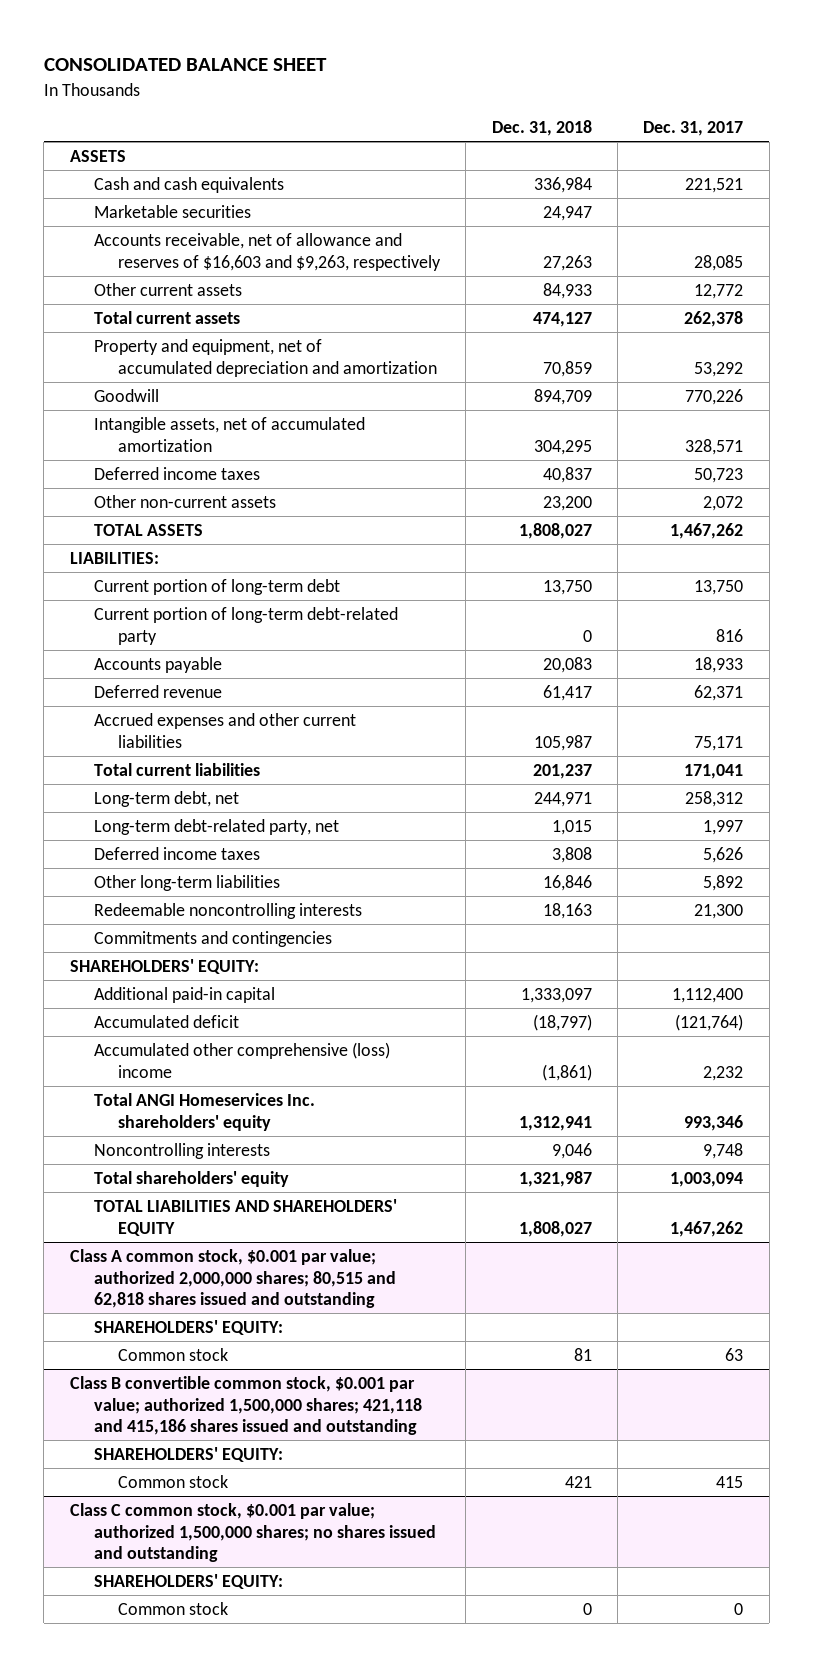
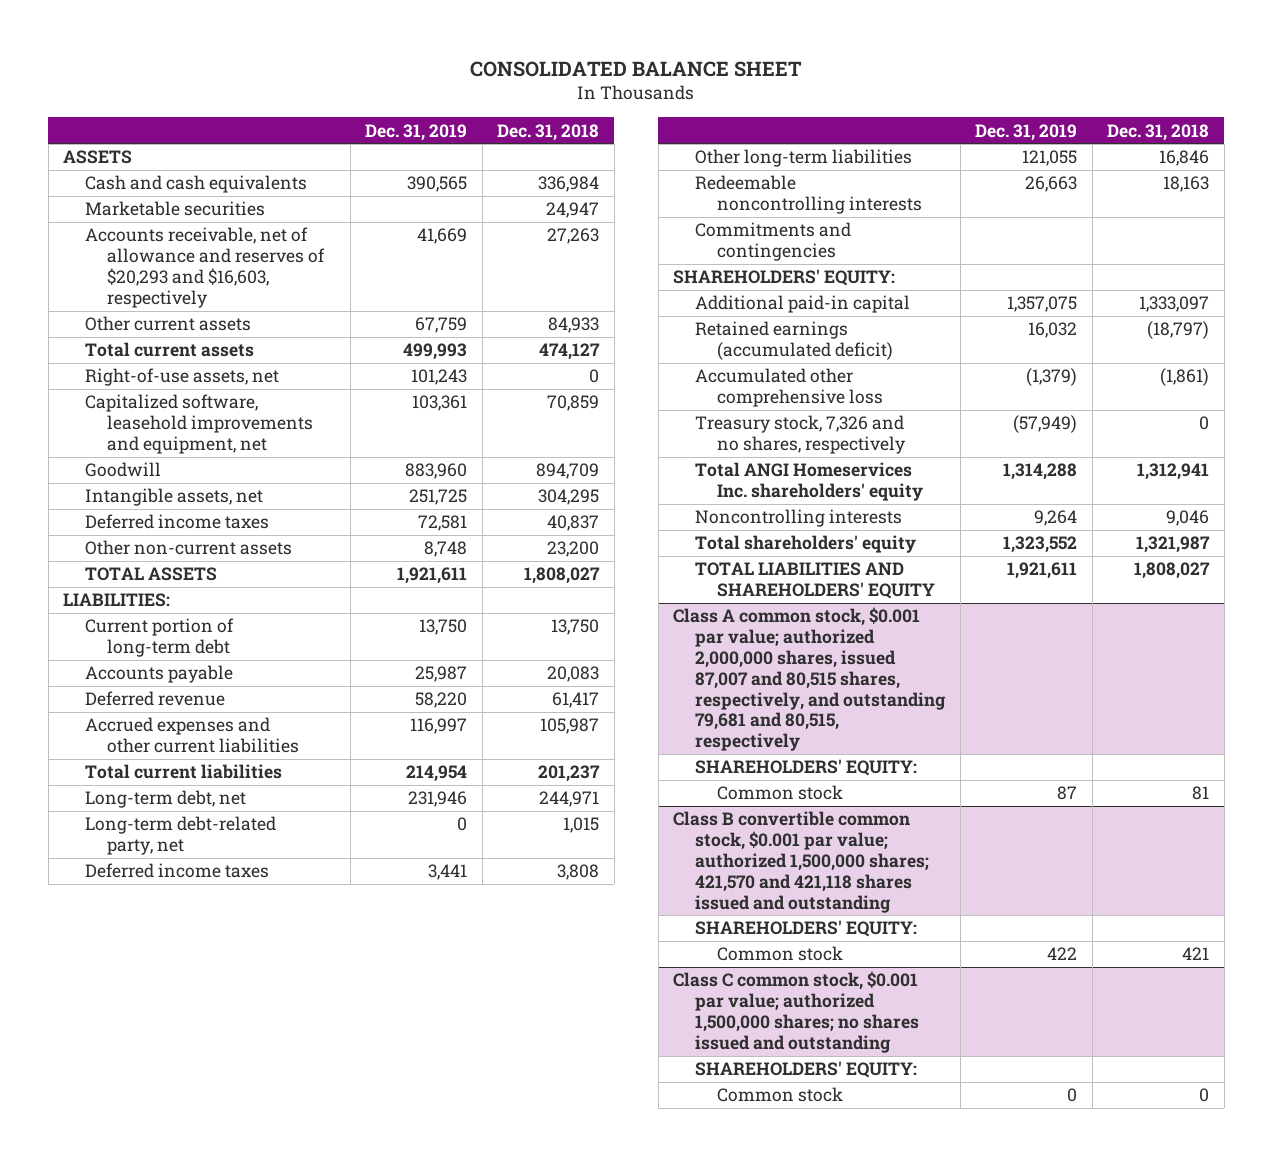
- | Dec. 31, 2018 | Dec. 31, 2017
+ | Dec. 31, 2019 | Dec. 31, 2018
- Accounts receivable, net of allowance and reserves of $16,603 and $9,263, respectively | 27,263 | 28,085
+ Accounts receivable, net of allowance and reserves of $20,293 and $16,603, respectively | 41,669 | 27,263
- Property and equipment, net of accumulated depreciation and amortization | 70,859 | 53,292
+ Right-of-use assets, net | 101,243 | 0
+ Capitalized software, leasehold improvements and equipment, net | 103,361 | 70,859
- Intangible assets, net of accumulated amortization | 304,295 | 328,571
+ Intangible assets, net | 251,725 | 304,295
- Current portion of long-term debt-related party | 0 | 816
- Accumulated deficit | (18,797) | (121,764)
- Accumulated other comprehensive (loss) income | (1,861) | 2,232
+ Retained earnings (accumulated deficit) | 16,032 | (18,797)
+ Accumulated other comprehensive loss | (1,379) | (1,861)
+ Treasury stock, 7,326 and no shares, respectively | (57,949) | 0
- Class A common stock, $0.001 par value; authorized 2,000,000 shares; 80,515 and 62,818 shares issued and outstanding
+ Class A common stock, $0.001 par value; authorized 2,000,000 shares, issued 87,007 and 80,515 shares, respectively, and outstanding 79,681 and 80,515, respectively
- Class B convertible common stock, $0.001 par value; authorized 1,500,000 shares; 421,118 and 415,186 shares issued and outstanding
+ Class B convertible common stock, $0.001 par value; authorized 1,500,000 shares; 421,570 and 421,118 shares issued and outstanding

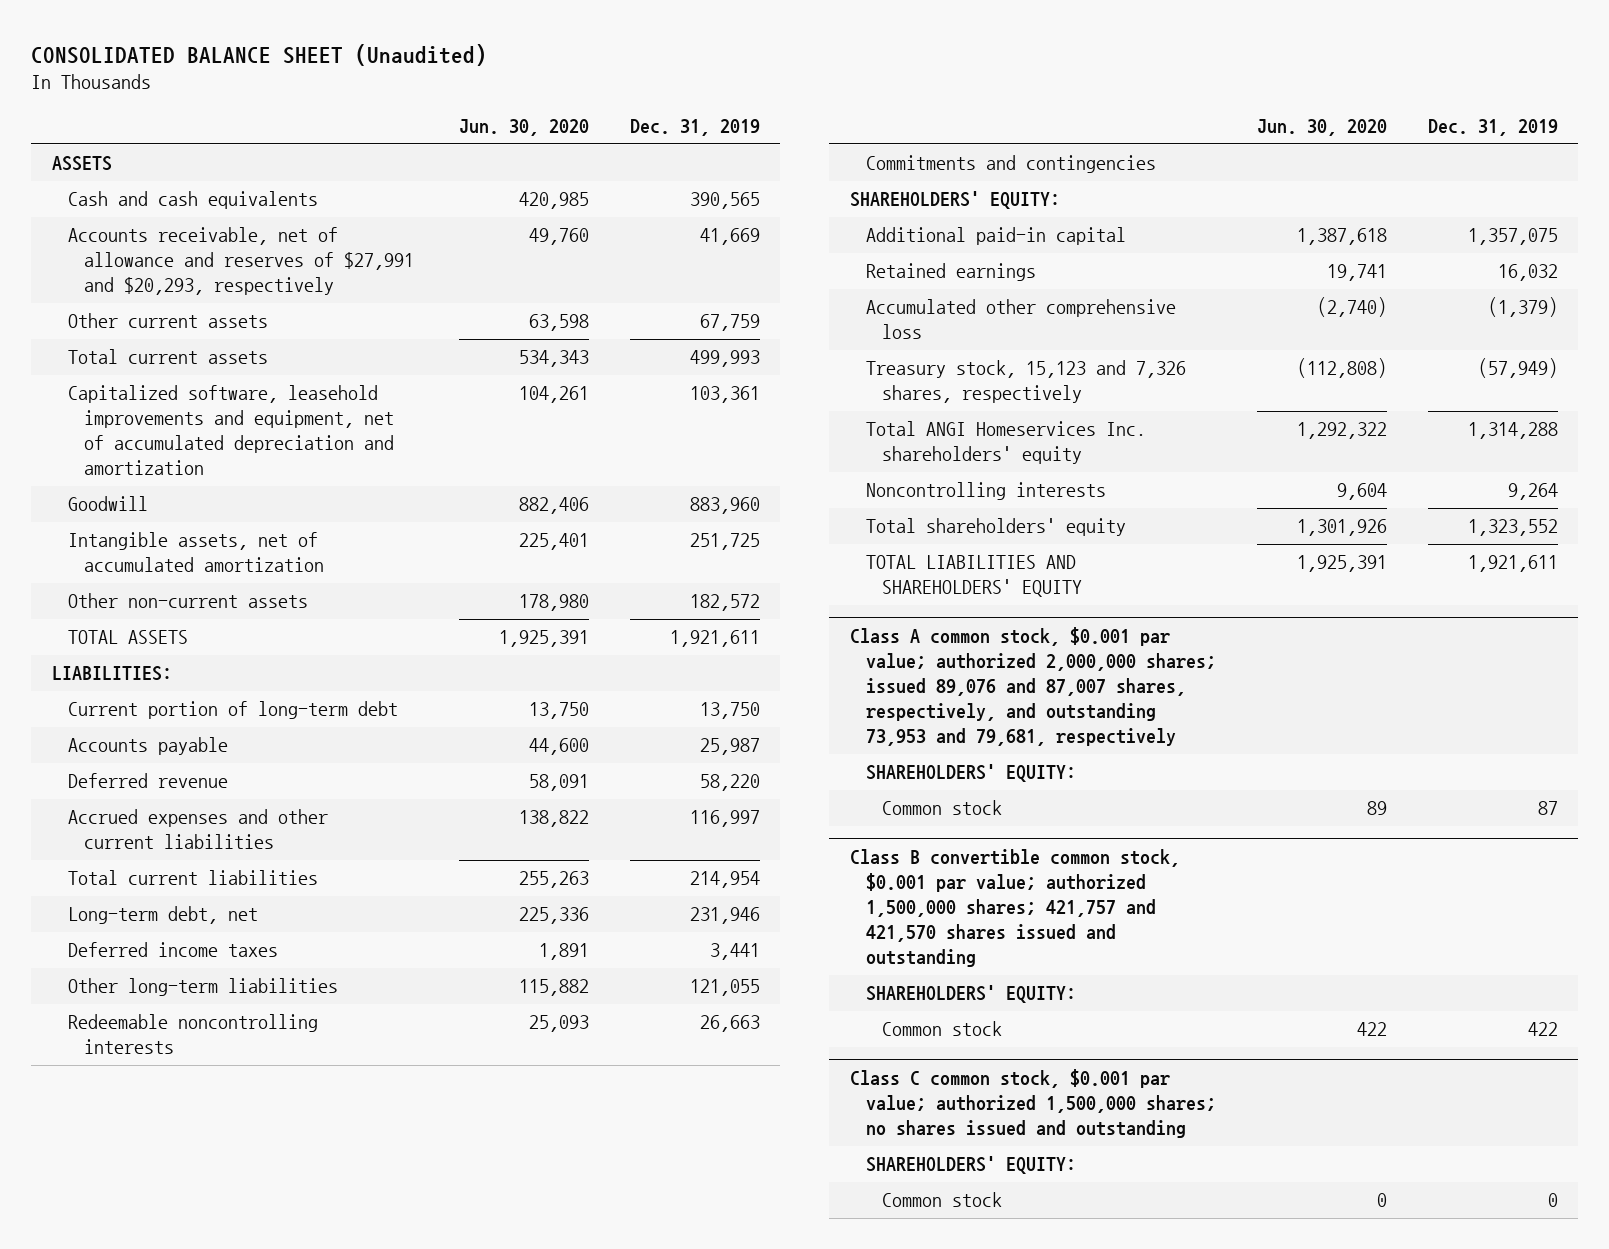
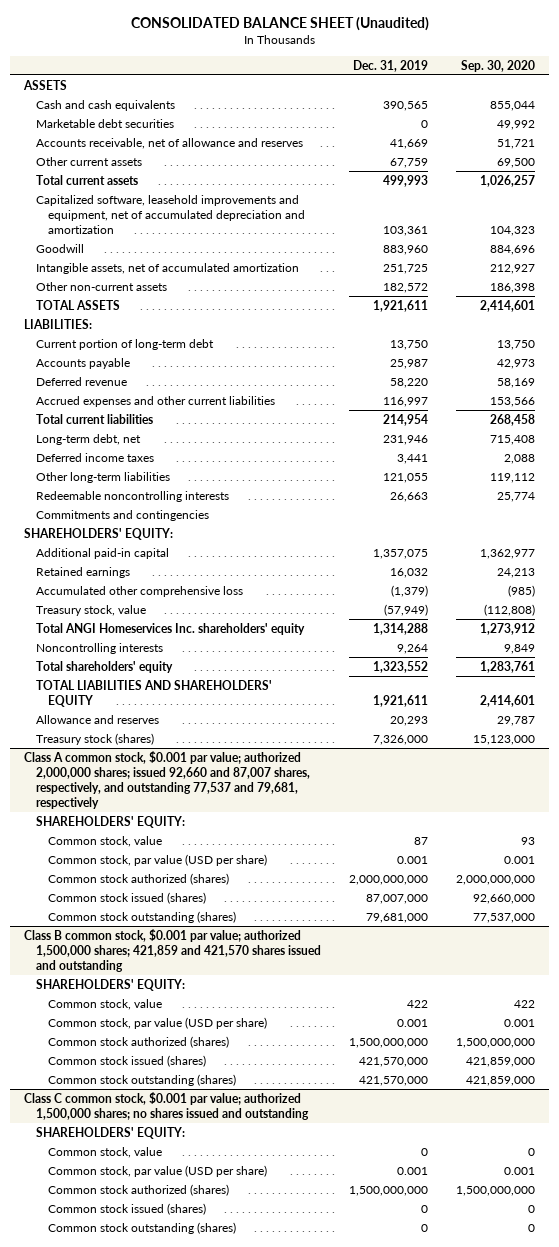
- | Jun. 30, 2020 | Dec. 31, 2019
+ | Dec. 31, 2019 | Sep. 30, 2020
- Accounts receivable, net of allowance and reserves of $27,991 and $20,293, respectively | 49,760 | 41,669
+ Marketable debt securities | 0 | 49,992
+ Accounts receivable, net of allowance and reserves | 41,669 | 51,721
- Treasury stock, 15,123 and 7,326 shares, respectively | (112,808) | (57,949)
+ Treasury stock, value | (57,949) | (112,808)
- Class A common stock, $0.001 par value; authorized 2,000,000 shares; issued 89,076 and 87,007 shares, respectively, and outstanding 73,953 and 79,681, respectively
+ Allowance and reserves | 20,293 | 29,787
+ Treasury stock (shares) | 7,326,000 | 15,123,000
+ Class A common stock, $0.001 par value; authorized 2,000,000 shares; issued 92,660 and 87,007 shares, respectively, and outstanding 77,537 and 79,681, respectively
- Common stock | 89 | 87
- Class B convertible common stock, $0.001 par value; authorized 1,500,000 shares; 421,757 and 421,570 shares issued and outstanding
+ Common stock, value | 87 | 93
+ Common stock, par value (USD per share) | 0.001 | 0.001
+ Common stock authorized (shares) | 2,000,000,000 | 2,000,000,000
+ Common stock issued (shares) | 87,007,000 | 92,660,000
+ Common stock outstanding (shares) | 79,681,000 | 77,537,000
+ Class B common stock, $0.001 par value; authorized 1,500,000 shares; 421,859 and 421,570 shares issued and outstanding
- Common stock | 422 | 422
+ Common stock, value | 422 | 422
+ Common stock, par value (USD per share) | 0.001 | 0.001
+ Common stock authorized (shares) | 1,500,000,000 | 1,500,000,000
+ Common stock issued (shares) | 421,570,000 | 421,859,000
+ Common stock outstanding (shares) | 421,570,000 | 421,859,000
@ Class C common stock, $0.001 par value; authorized 1,500,000 shares; no shares issued and outstanding
- Common stock | 0 | 0
+ Common stock, value | 0 | 0
+ Common stock, par value (USD per share) | 0.001 | 0.001
+ Common stock authorized (shares) | 1,500,000,000 | 1,500,000,000
+ Common stock issued (shares) | 0 | 0
+ Common stock outstanding (shares) | 0 | 0

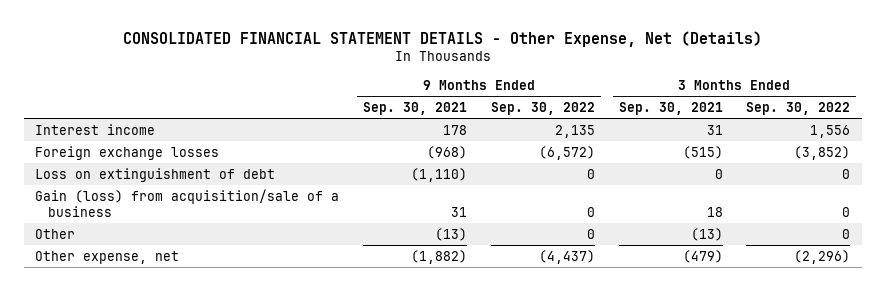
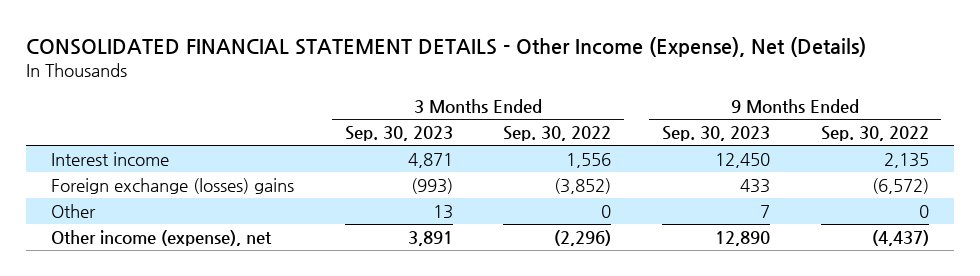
- CONSOLIDATED FINANCIAL STATEMENT DETAILS - Other Expense, Net (Details)
+ CONSOLIDATED FINANCIAL STATEMENT DETAILS - Other Income (Expense), Net (Details)
- | 9 Months Ended Sep. 30, 2021 | 9 Months Ended Sep. 30, 2022 | 3 Months Ended Sep. 30, 2021 | 3 Months Ended Sep. 30, 2022
+ | 3 Months Ended Sep. 30, 2023 | 3 Months Ended Sep. 30, 2022 | 9 Months Ended Sep. 30, 2023 | 9 Months Ended Sep. 30, 2022
- Foreign exchange losses | (968) | (6,572) | (515) | (3,852)
- Loss on extinguishment of debt | (1,110) | 0 | 0 | 0
- Gain (loss) from acquisition/sale of a business | 31 | 0 | 18 | 0
+ Foreign exchange (losses) gains | (993) | (3,852) | 433 | (6,572)
- Other expense, net | (1,882) | (4,437) | (479) | (2,296)
+ Other income (expense), net | 3,891 | (2,296) | 12,890 | (4,437)

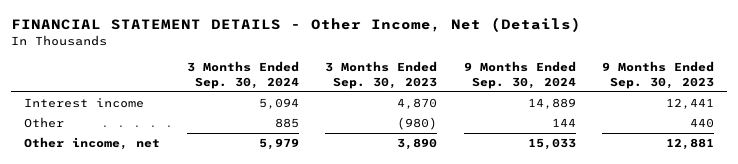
- CONSOLIDATED FINANCIAL STATEMENT DETAILS - Other Income (Expense), Net (Details)
+ FINANCIAL STATEMENT DETAILS - Other Income, Net (Details)
- | 3 Months Ended Sep. 30, 2023 | 3 Months Ended Sep. 30, 2022 | 9 Months Ended Sep. 30, 2023 | 9 Months Ended Sep. 30, 2022
+ | 3 Months Ended Sep. 30, 2024 | 3 Months Ended Sep. 30, 2023 | 9 Months Ended Sep. 30, 2024 | 9 Months Ended Sep. 30, 2023
- Interest income | 4,871 | 1,556 | 12,450 | 2,135
- Foreign exchange (losses) gains | (993) | (3,852) | 433 | (6,572)
- Other | 13 | 0 | 7 | 0
- Other income (expense), net | 3,891 | (2,296) | 12,890 | (4,437)
+ Interest income | 5,094 | 4,870 | 14,889 | 12,441
+ Other | 885 | (980) | 144 | 440
+ Other income, net | 5,979 | 3,890 | 15,033 | 12,881

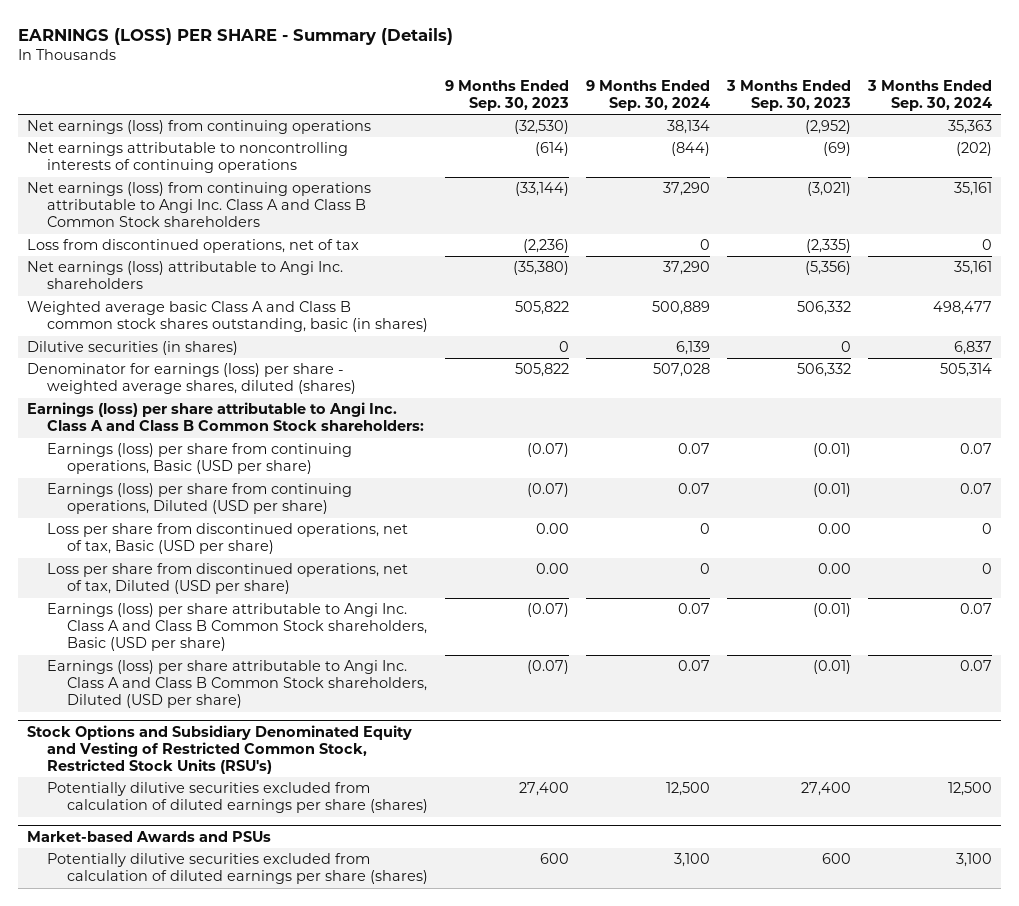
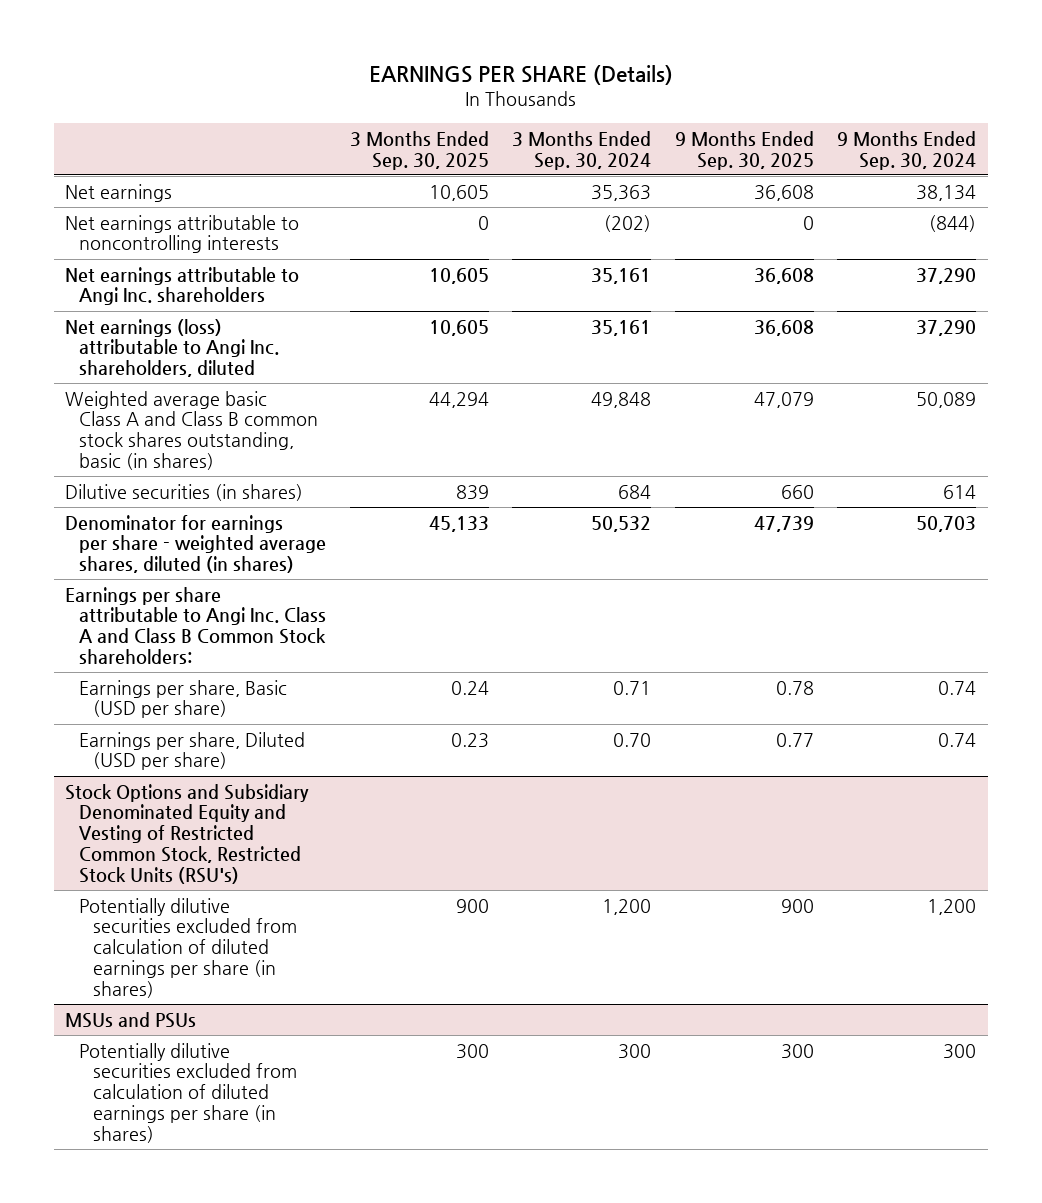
- EARNINGS (LOSS) PER SHARE - Summary (Details)
+ EARNINGS PER SHARE (Details)
- | 9 Months Ended Sep. 30, 2023 | 9 Months Ended Sep. 30, 2024 | 3 Months Ended Sep. 30, 2023 | 3 Months Ended Sep. 30, 2024
+ | 3 Months Ended Sep. 30, 2025 | 3 Months Ended Sep. 30, 2024 | 9 Months Ended Sep. 30, 2025 | 9 Months Ended Sep. 30, 2024
- Net earnings (loss) from continuing operations | (32,530) | 38,134 | (2,952) | 35,363
- Net earnings attributable to noncontrolling interests of continuing operations | (614) | (844) | (69) | (202)
- Net earnings (loss) from continuing operations attributable to Angi Inc. Class A and Class B Common Stock shareholders | (33,144) | 37,290 | (3,021) | 35,161
- Loss from discontinued operations, net of tax | (2,236) | 0 | (2,335) | 0
- Net earnings (loss) attributable to Angi Inc. shareholders | (35,380) | 37,290 | (5,356) | 35,161
- Weighted average basic Class A and Class B common stock shares outstanding, basic (in shares) | 505,822 | 500,889 | 506,332 | 498,477
- Dilutive securities (in shares) | 0 | 6,139 | 0 | 6,837
- Denominator for earnings (loss) per share - weighted average shares, diluted (shares) | 505,822 | 507,028 | 506,332 | 505,314
- Earnings (loss) per share attributable to Angi Inc. Class A and Class B Common Stock shareholders:
- Earnings (loss) per share from continuing operations, Basic (USD per share) | (0.07) | 0.07 | (0.01) | 0.07
- Earnings (loss) per share from continuing operations, Diluted (USD per share) | (0.07) | 0.07 | (0.01) | 0.07
- Loss per share from discontinued operations, net of tax, Basic (USD per share) | 0.00 | 0 | 0.00 | 0
- Loss per share from discontinued operations, net of tax, Diluted (USD per share) | 0.00 | 0 | 0.00 | 0
- Earnings (loss) per share attributable to Angi Inc. Class A and Class B Common Stock shareholders, Basic (USD per share) | (0.07) | 0.07 | (0.01) | 0.07
- Earnings (loss) per share attributable to Angi Inc. Class A and Class B Common Stock shareholders, Diluted (USD per share) | (0.07) | 0.07 | (0.01) | 0.07
+ Net earnings | 10,605 | 35,363 | 36,608 | 38,134
+ Net earnings attributable to noncontrolling interests | 0 | (202) | 0 | (844)
+ Net earnings attributable to Angi Inc. shareholders | 10,605 | 35,161 | 36,608 | 37,290
+ Net earnings (loss) attributable to Angi Inc. shareholders, diluted | 10,605 | 35,161 | 36,608 | 37,290
+ Weighted average basic Class A and Class B common stock shares outstanding, basic (in shares) | 44,294 | 49,848 | 47,079 | 50,089
+ Dilutive securities (in shares) | 839 | 684 | 660 | 614
+ Denominator for earnings per share - weighted average shares, diluted (in shares) | 45,133 | 50,532 | 47,739 | 50,703
+ Earnings per share attributable to Angi Inc. Class A and Class B Common Stock shareholders:
+ Earnings per share, Basic (USD per share) | 0.24 | 0.71 | 0.78 | 0.74
+ Earnings per share, Diluted (USD per share) | 0.23 | 0.70 | 0.77 | 0.74
@ Stock Options and Subsidiary Denominated Equity and Vesting of Restricted Common Stock, Restricted Stock Units (RSU's)
- Potentially dilutive securities excluded from calculation of diluted earnings per share (shares) | 27,400 | 12,500 | 27,400 | 12,500
- Market-based Awards and PSUs
- Potentially dilutive securities excluded from calculation of diluted earnings per share (shares) | 600 | 3,100 | 600 | 3,100
@ Stock Options and Subsidiary Denominated Equity and Vesting of Restricted Common Stock, Restricted Stock Units (RSU's)
+ Potentially dilutive securities excluded from calculation of diluted earnings per share (in shares) | 900 | 1,200 | 900 | 1,200
+ MSUs and PSUs
+ Potentially dilutive securities excluded from calculation of diluted earnings per share (in shares) | 300 | 300 | 300 | 300

